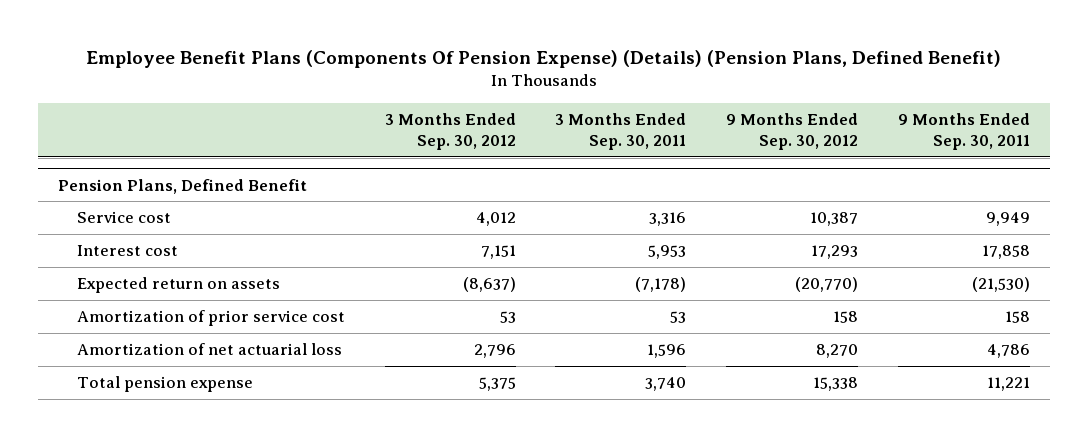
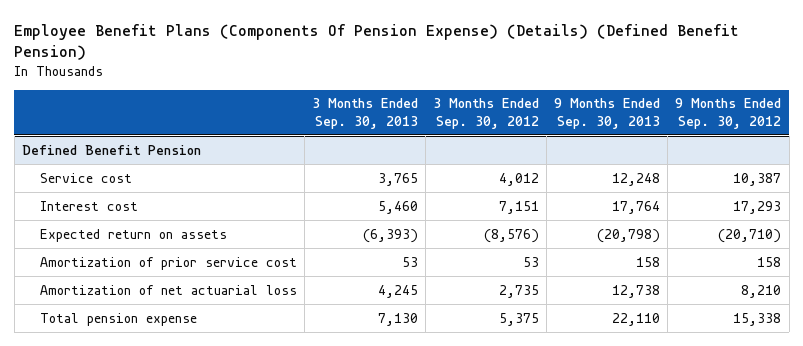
- Employee Benefit Plans (Components Of Pension Expense) (Details) (Pension Plans, Defined Benefit)
+ Employee Benefit Plans (Components Of Pension Expense) (Details) (Defined Benefit Pension)
- | 3 Months Ended Sep. 30, 2012 | 3 Months Ended Sep. 30, 2011 | 9 Months Ended Sep. 30, 2012 | 9 Months Ended Sep. 30, 2011
+ | 3 Months Ended Sep. 30, 2013 | 3 Months Ended Sep. 30, 2012 | 9 Months Ended Sep. 30, 2013 | 9 Months Ended Sep. 30, 2012
- Pension Plans, Defined Benefit
+ Defined Benefit Pension
- Expected return on assets | (8,637) | (7,178) | (20,770) | (21,530)
+ Expected return on assets | (6,393) | (8,576) | (20,798) | (20,710)
- Amortization of net actuarial loss | 2,796 | 1,596 | 8,270 | 4,786
+ Amortization of net actuarial loss | 4,245 | 2,735 | 12,738 | 8,210

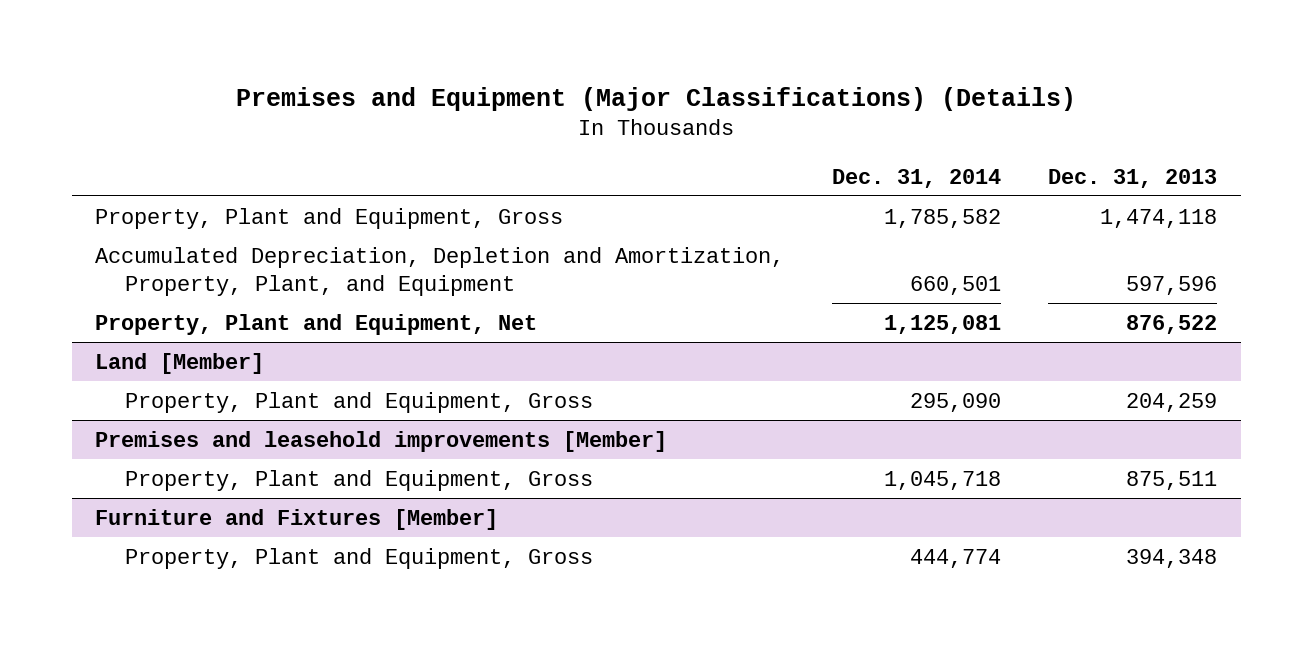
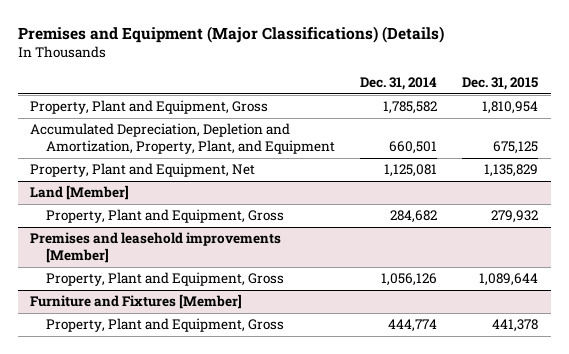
- | Dec. 31, 2014 | Dec. 31, 2013
+ | Dec. 31, 2014 | Dec. 31, 2015
@ Land [Member]
- Property, Plant and Equipment, Gross | 295,090 | 204,259
+ Property, Plant and Equipment, Gross | 284,682 | 279,932
@ Premises and leasehold improvements [Member]
- Property, Plant and Equipment, Gross | 1,045,718 | 875,511
+ Property, Plant and Equipment, Gross | 1,056,126 | 1,089,644

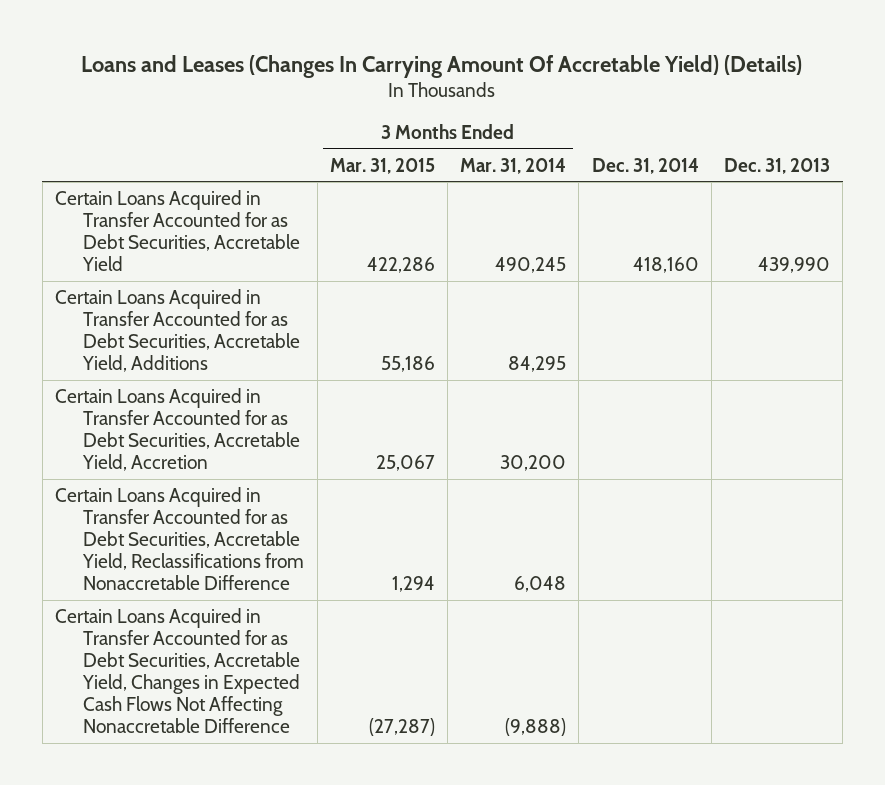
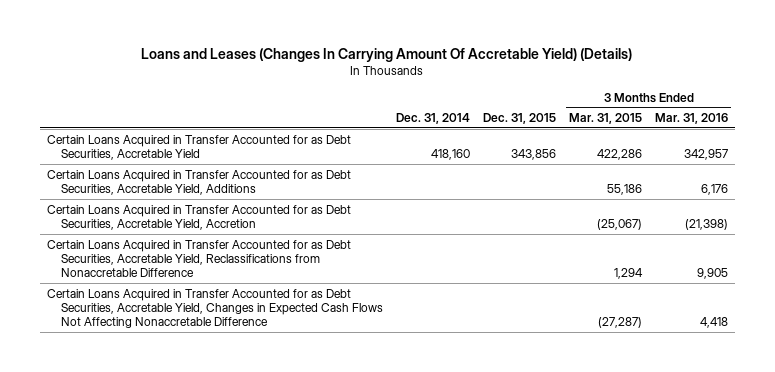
- | 3 Months Ended Mar. 31, 2015 | 3 Months Ended Mar. 31, 2014 | Dec. 31, 2014 | Dec. 31, 2013
+ | Dec. 31, 2014 | Dec. 31, 2015 | 3 Months Ended Mar. 31, 2015 | 3 Months Ended Mar. 31, 2016
- Certain Loans Acquired in Transfer Accounted for as Debt Securities, Accretable Yield, Accretion | 25,067 | 30,200 | |
+ Certain Loans Acquired in Transfer Accounted for as Debt Securities, Accretable Yield, Accretion | | | (25,067) | (21,398)

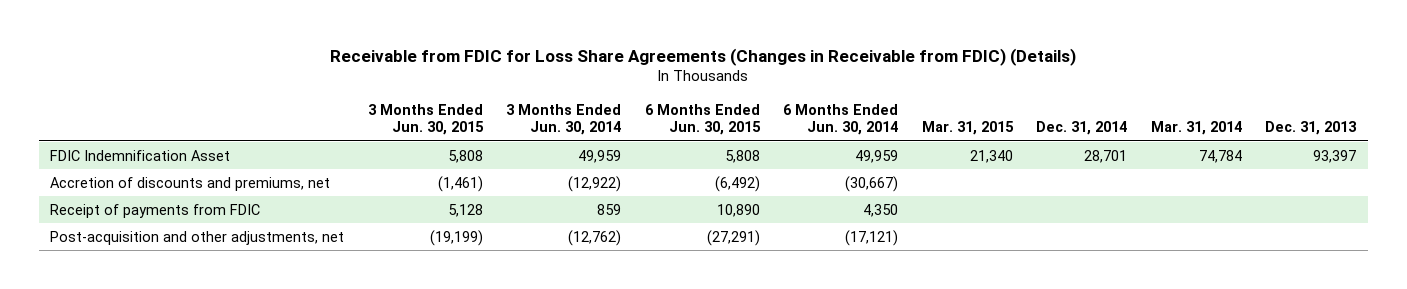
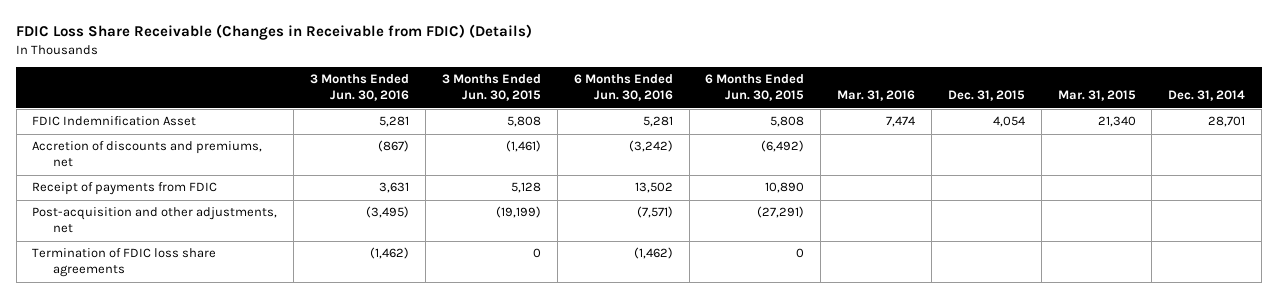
- Receivable from FDIC for Loss Share Agreements (Changes in Receivable from FDIC) (Details)
+ FDIC Loss Share Receivable (Changes in Receivable from FDIC) (Details)
- | 3 Months Ended Jun. 30, 2015 | 3 Months Ended Jun. 30, 2014 | 6 Months Ended Jun. 30, 2015 | 6 Months Ended Jun. 30, 2014 | Mar. 31, 2015 | Dec. 31, 2014 | Mar. 31, 2014 | Dec. 31, 2013
+ | 3 Months Ended Jun. 30, 2016 | 3 Months Ended Jun. 30, 2015 | 6 Months Ended Jun. 30, 2016 | 6 Months Ended Jun. 30, 2015 | Mar. 31, 2016 | Dec. 31, 2015 | Mar. 31, 2015 | Dec. 31, 2014
+ Termination of FDIC loss share agreements | (1,462) | 0 | (1,462) | 0 | | | |

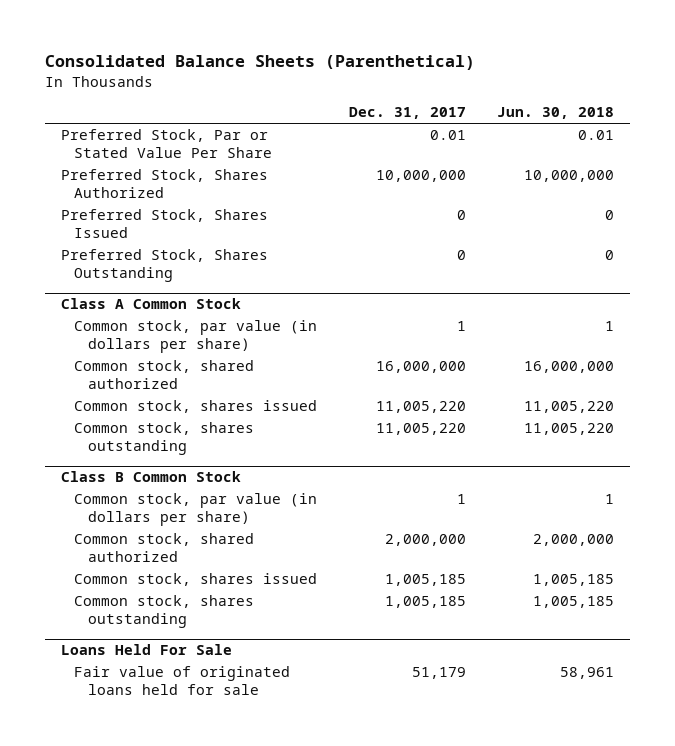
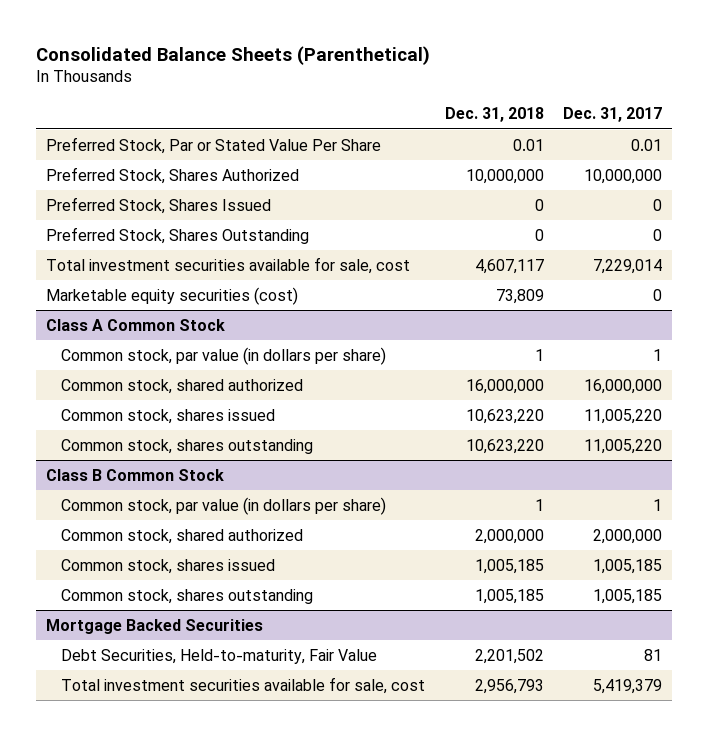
- | Dec. 31, 2017 | Jun. 30, 2018
+ | Dec. 31, 2018 | Dec. 31, 2017
+ Total investment securities available for sale, cost | 4,607,117 | 7,229,014
+ Marketable equity securities (cost) | 73,809 | 0
- Loans Held For Sale
- Fair value of originated loans held for sale | 51,179 | 58,961
+ Mortgage Backed Securities
+ Debt Securities, Held-to-maturity, Fair Value | 2,201,502 | 81
+ Total investment securities available for sale, cost | 2,956,793 | 5,419,379

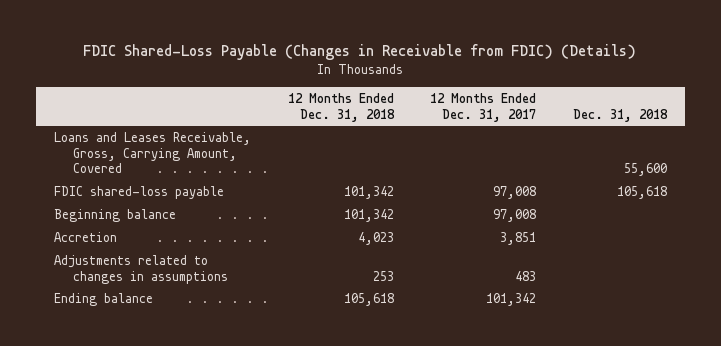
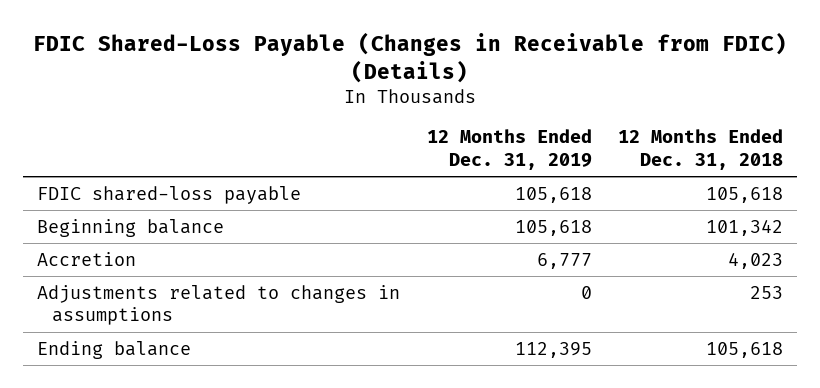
- | 12 Months Ended Dec. 31, 2018 | 12 Months Ended Dec. 31, 2017 | Dec. 31, 2018
+ | 12 Months Ended Dec. 31, 2019 | 12 Months Ended Dec. 31, 2018
- Loans and Leases Receivable, Gross, Carrying Amount, Covered | | | 55,600
- FDIC shared-loss payable | 101,342 | 97,008 | 105,618
+ FDIC shared-loss payable | 105,618 | 105,618

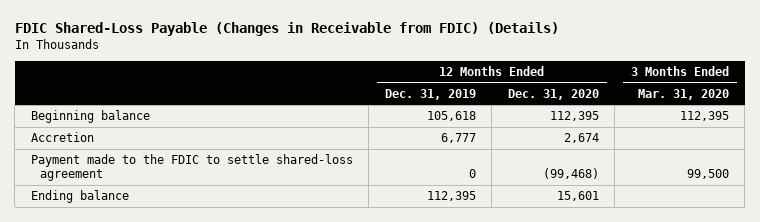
- | 12 Months Ended Dec. 31, 2019 | 12 Months Ended Dec. 31, 2018
+ | 12 Months Ended Dec. 31, 2019 | 12 Months Ended Dec. 31, 2020 | 3 Months Ended Mar. 31, 2020
- FDIC shared-loss payable | 105,618 | 105,618
- Adjustments related to changes in assumptions | 0 | 253
+ Payment made to the FDIC to settle shared-loss agreement | 0 | (99,468) | 99,500

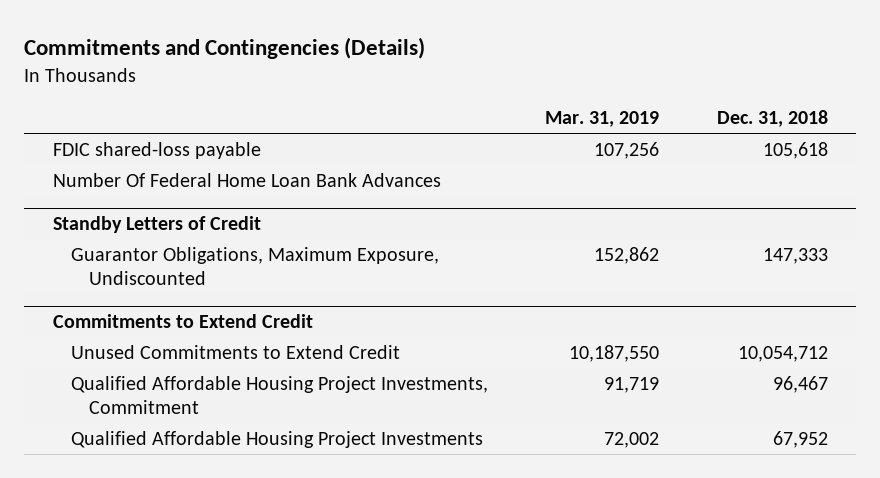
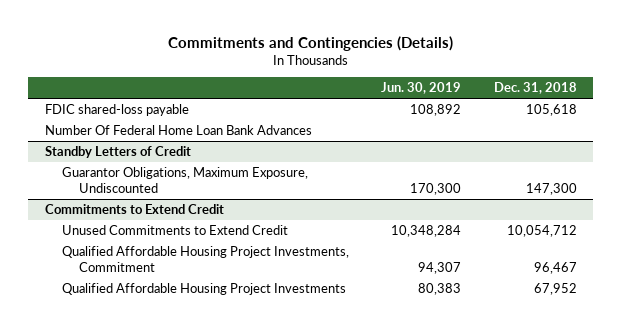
- | Mar. 31, 2019 | Dec. 31, 2018
+ | Jun. 30, 2019 | Dec. 31, 2018
@ Standby Letters of Credit
- Guarantor Obligations, Maximum Exposure, Undiscounted | 152,862 | 147,333
+ Guarantor Obligations, Maximum Exposure, Undiscounted | 170,300 | 147,300

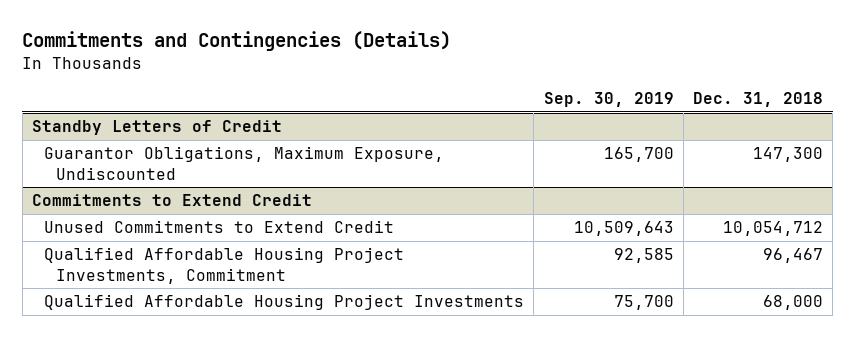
- | Jun. 30, 2019 | Dec. 31, 2018
+ | Sep. 30, 2019 | Dec. 31, 2018
- FDIC shared-loss payable | 108,892 | 105,618
- Number Of Federal Home Loan Bank Advances
@ Commitments to Extend Credit
- Qualified Affordable Housing Project Investments | 80,383 | 67,952
+ Qualified Affordable Housing Project Investments | 75,700 | 68,000

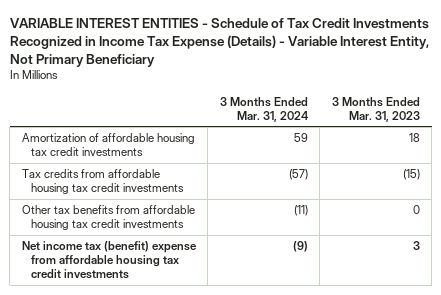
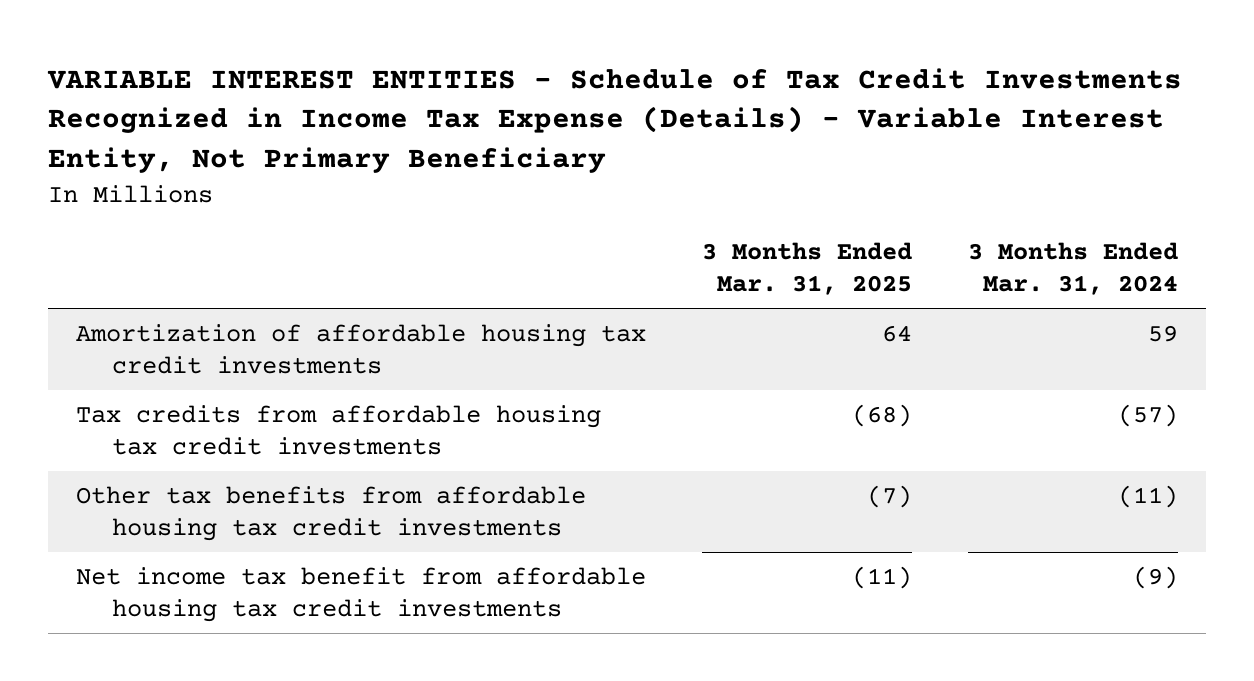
- | 3 Months Ended Mar. 31, 2024 | 3 Months Ended Mar. 31, 2023
+ | 3 Months Ended Mar. 31, 2025 | 3 Months Ended Mar. 31, 2024
- Net income tax (benefit) expense from affordable housing tax credit investments | (9) | 3
+ Net income tax benefit from affordable housing tax credit investments | (11) | (9)

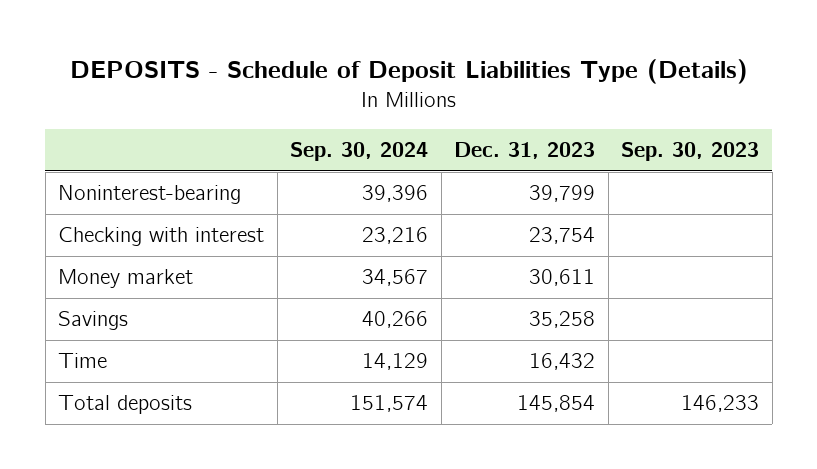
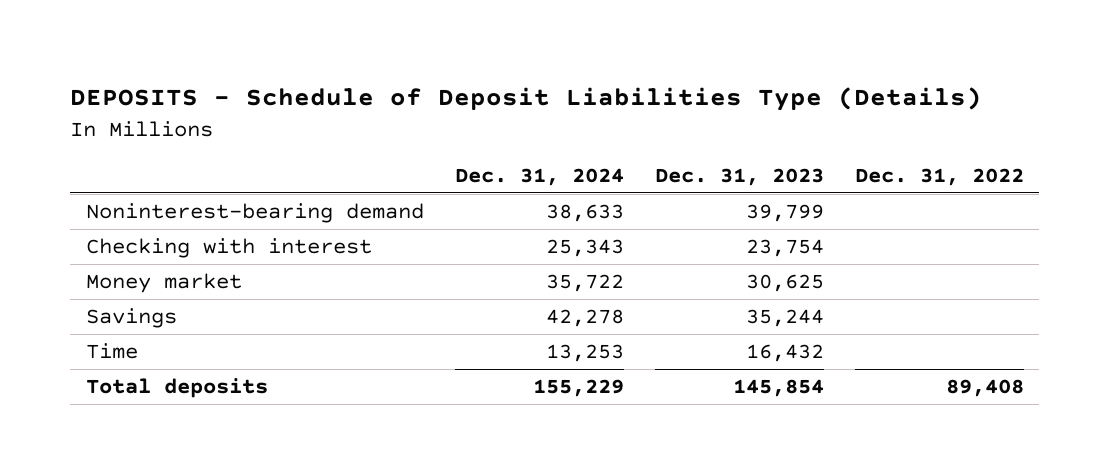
- | Sep. 30, 2024 | Dec. 31, 2023 | Sep. 30, 2023
+ | Dec. 31, 2024 | Dec. 31, 2023 | Dec. 31, 2022
- Noninterest-bearing | 39,396 | 39,799 |
+ Noninterest-bearing demand | 38,633 | 39,799 |
- Money market | 34,567 | 30,611 |
- Savings | 40,266 | 35,258 |
+ Money market | 35,722 | 30,625 |
+ Savings | 42,278 | 35,244 |

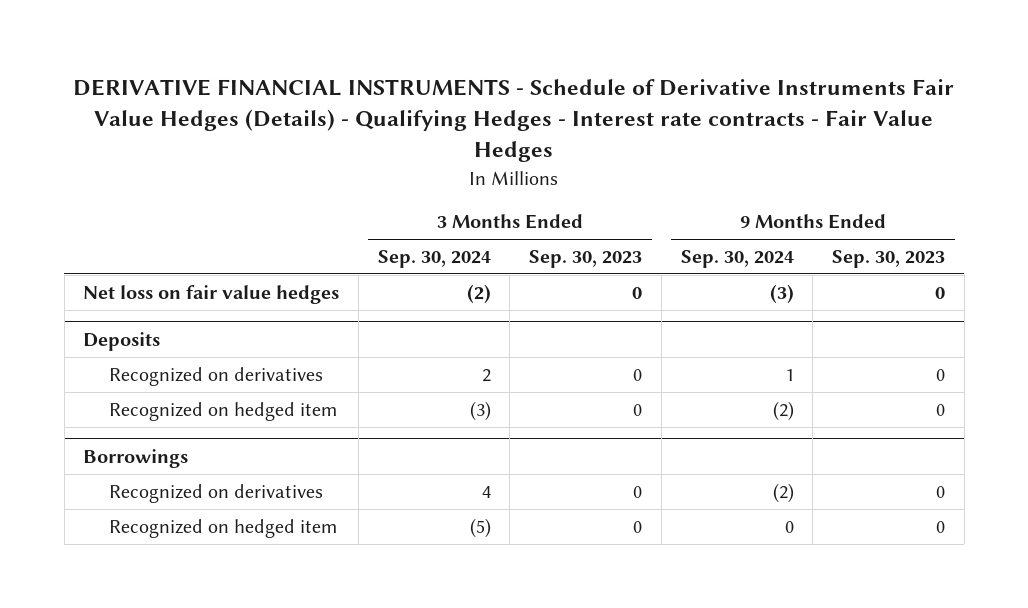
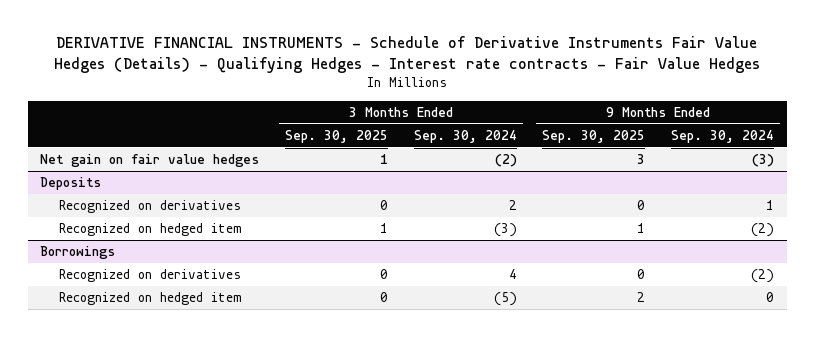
- | 3 Months Ended Sep. 30, 2024 | 3 Months Ended Sep. 30, 2023 | 9 Months Ended Sep. 30, 2024 | 9 Months Ended Sep. 30, 2023
+ | 3 Months Ended Sep. 30, 2025 | 3 Months Ended Sep. 30, 2024 | 9 Months Ended Sep. 30, 2025 | 9 Months Ended Sep. 30, 2024
- Net loss on fair value hedges | (2) | 0 | (3) | 0
+ Net gain on fair value hedges | 1 | (2) | 3 | (3)

